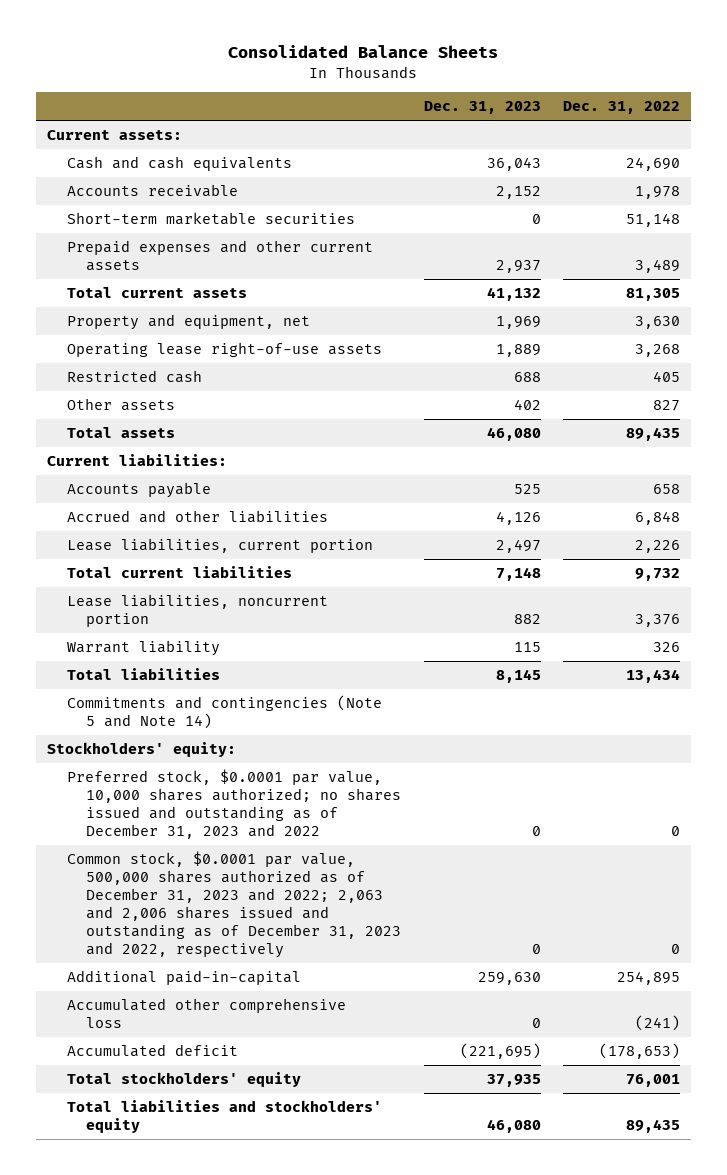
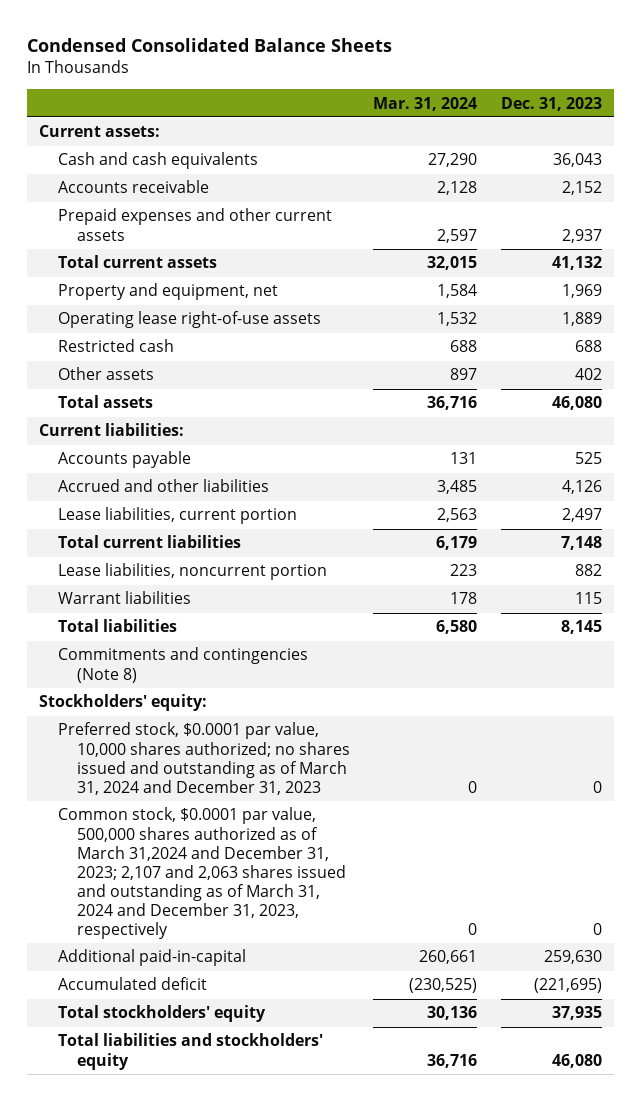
- Consolidated Balance Sheets
+ Condensed Consolidated Balance Sheets
- | Dec. 31, 2023 | Dec. 31, 2022
+ | Mar. 31, 2024 | Dec. 31, 2023
- Short-term marketable securities | 0 | 51,148
- Warrant liability | 115 | 326
+ Warrant liabilities | 178 | 115
- Commitments and contingencies (Note 5 and Note 14)
+ Commitments and contingencies (Note 8)
- Preferred stock, $0.0001 par value, 10,000 shares authorized; no shares issued and outstanding as of December 31, 2023 and 2022 | 0 | 0
- Common stock, $0.0001 par value, 500,000 shares authorized as of December 31, 2023 and 2022; 2,063 and 2,006 shares issued and outstanding as of December 31, 2023 and 2022, respectively | 0 | 0
+ Preferred stock, $0.0001 par value, 10,000 shares authorized; no shares issued and outstanding as of March 31, 2024 and December 31, 2023 | 0 | 0
+ Common stock, $0.0001 par value, 500,000 shares authorized as of March 31,2024 and December 31, 2023; 2,107 and 2,063 shares issued and outstanding as of March 31, 2024 and December 31, 2023, respectively | 0 | 0
- Accumulated other comprehensive loss | 0 | (241)

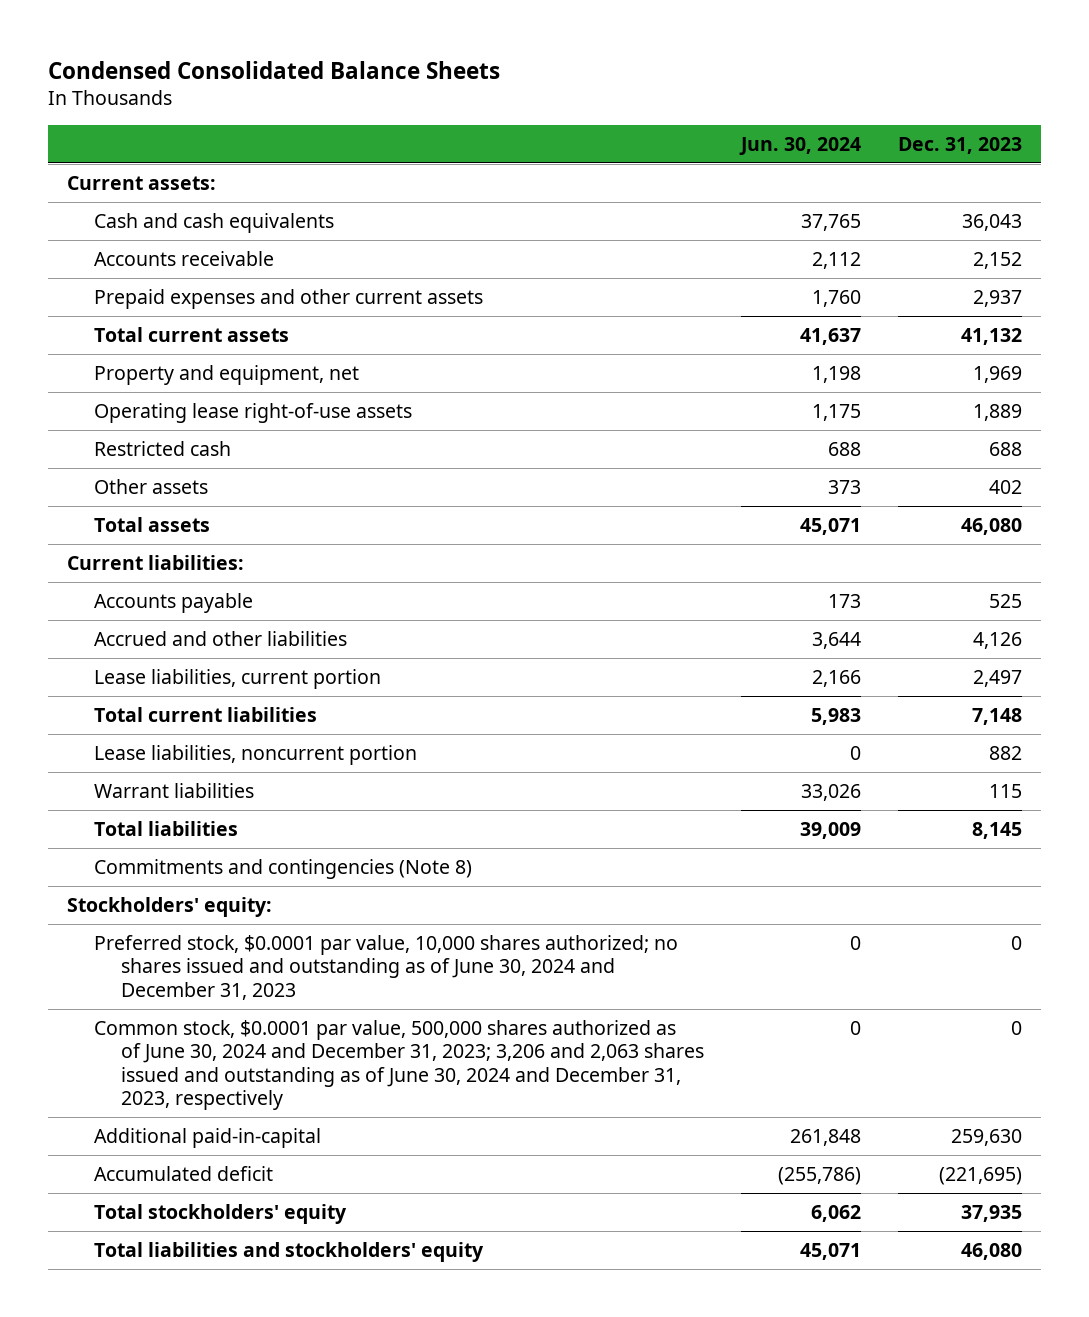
- | Mar. 31, 2024 | Dec. 31, 2023
+ | Jun. 30, 2024 | Dec. 31, 2023
- Preferred stock, $0.0001 par value, 10,000 shares authorized; no shares issued and outstanding as of March 31, 2024 and December 31, 2023 | 0 | 0
- Common stock, $0.0001 par value, 500,000 shares authorized as of March 31,2024 and December 31, 2023; 2,107 and 2,063 shares issued and outstanding as of March 31, 2024 and December 31, 2023, respectively | 0 | 0
+ Preferred stock, $0.0001 par value, 10,000 shares authorized; no shares issued and outstanding as of June 30, 2024 and December 31, 2023 | 0 | 0
+ Common stock, $0.0001 par value, 500,000 shares authorized as of June 30, 2024 and December 31, 2023; 3,206 and 2,063 shares issued and outstanding as of June 30, 2024 and December 31, 2023, respectively | 0 | 0

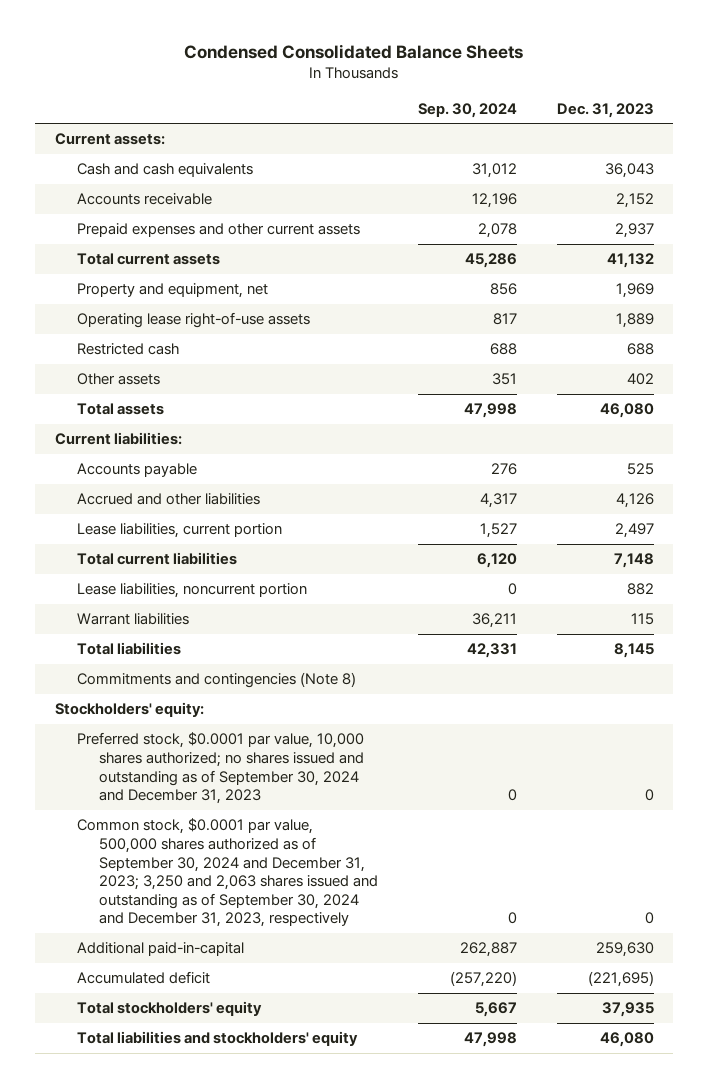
- | Jun. 30, 2024 | Dec. 31, 2023
+ | Sep. 30, 2024 | Dec. 31, 2023
- Preferred stock, $0.0001 par value, 10,000 shares authorized; no shares issued and outstanding as of June 30, 2024 and December 31, 2023 | 0 | 0
- Common stock, $0.0001 par value, 500,000 shares authorized as of June 30, 2024 and December 31, 2023; 3,206 and 2,063 shares issued and outstanding as of June 30, 2024 and December 31, 2023, respectively | 0 | 0
+ Preferred stock, $0.0001 par value, 10,000 shares authorized; no shares issued and outstanding as of September 30, 2024 and December 31, 2023 | 0 | 0
+ Common stock, $0.0001 par value, 500,000 shares authorized as of September 30, 2024 and December 31, 2023; 3,250 and 2,063 shares issued and outstanding as of September 30, 2024 and December 31, 2023, respectively | 0 | 0

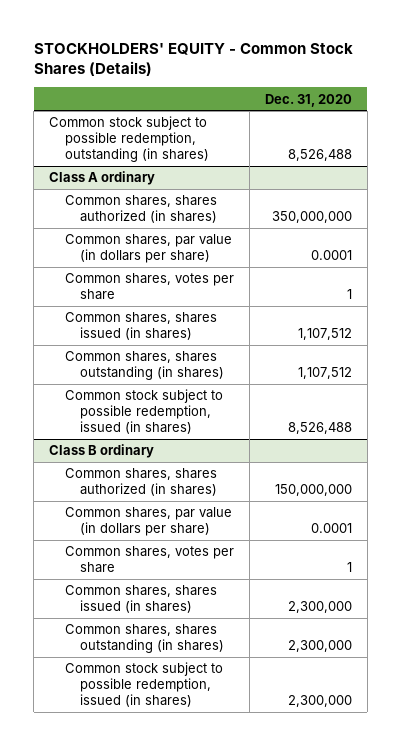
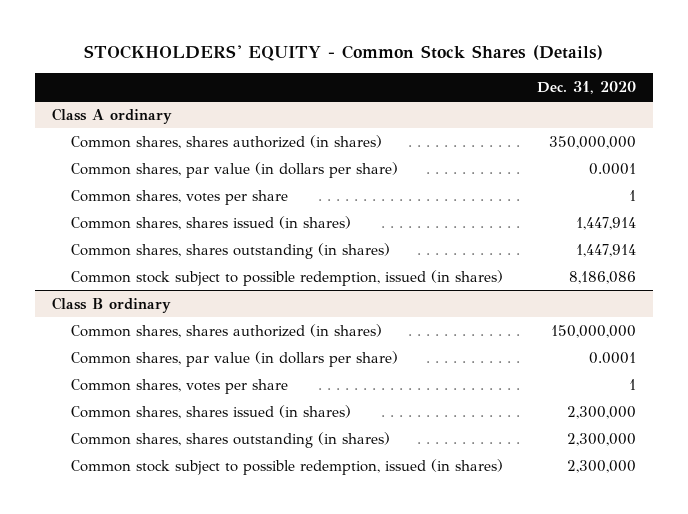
- Common stock subject to possible redemption, outstanding (in shares) | 8,526,488
@ Class A ordinary
- Common shares, shares issued (in shares) | 1,107,512
- Common shares, shares outstanding (in shares) | 1,107,512
- Common stock subject to possible redemption, issued (in shares) | 8,526,488
+ Common shares, shares issued (in shares) | 1,447,914
+ Common shares, shares outstanding (in shares) | 1,447,914
+ Common stock subject to possible redemption, issued (in shares) | 8,186,086

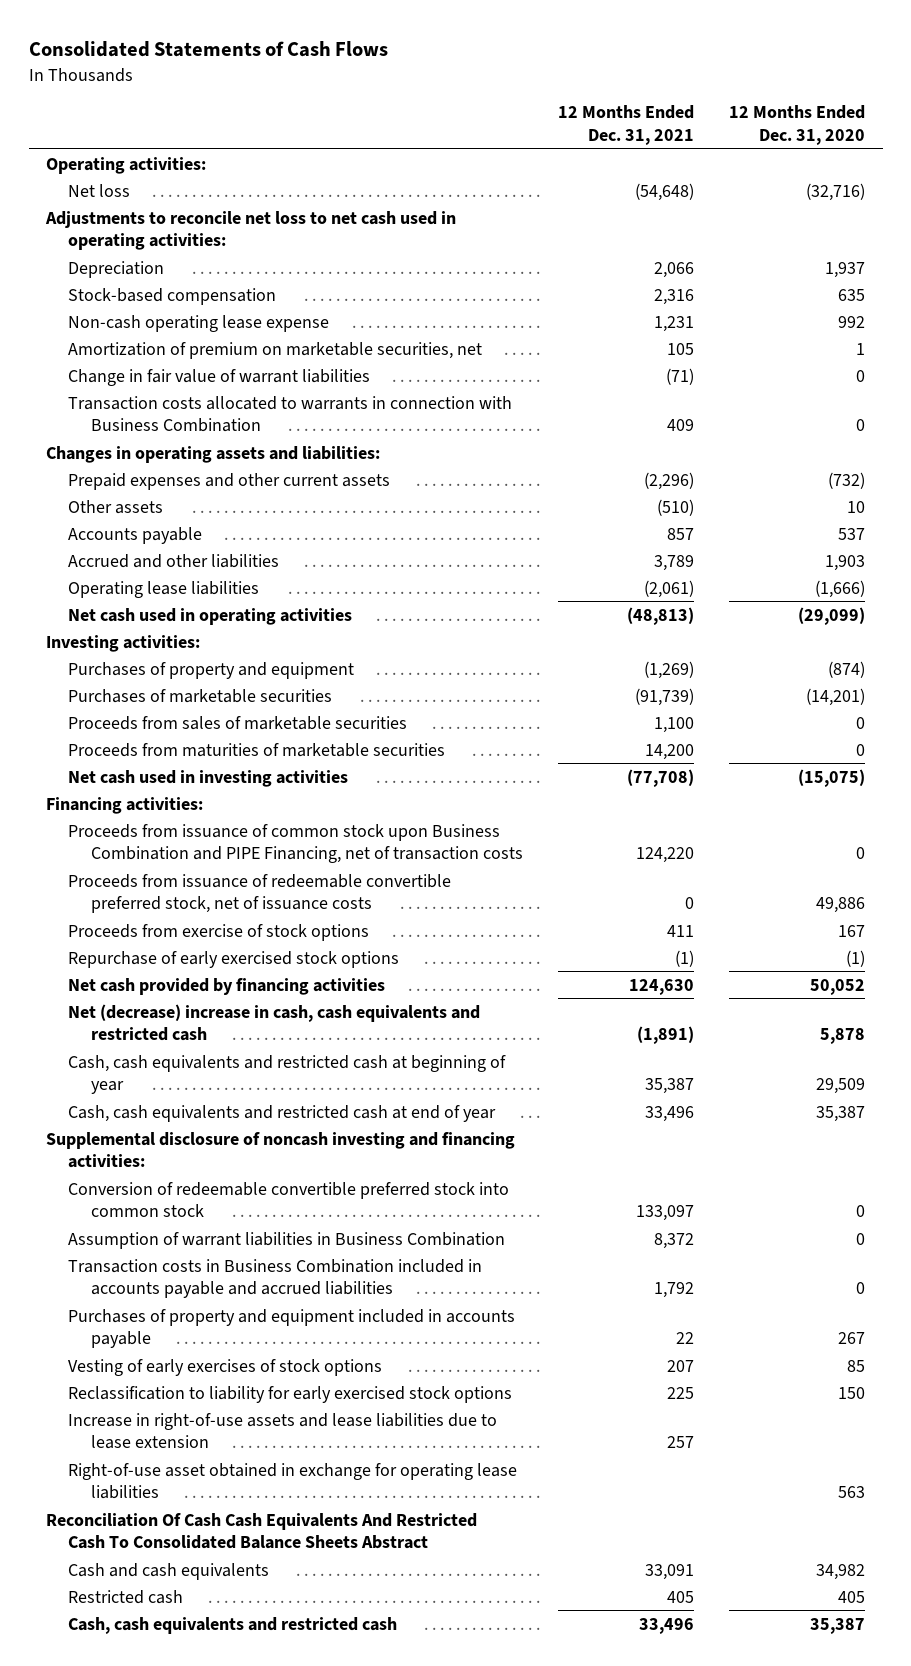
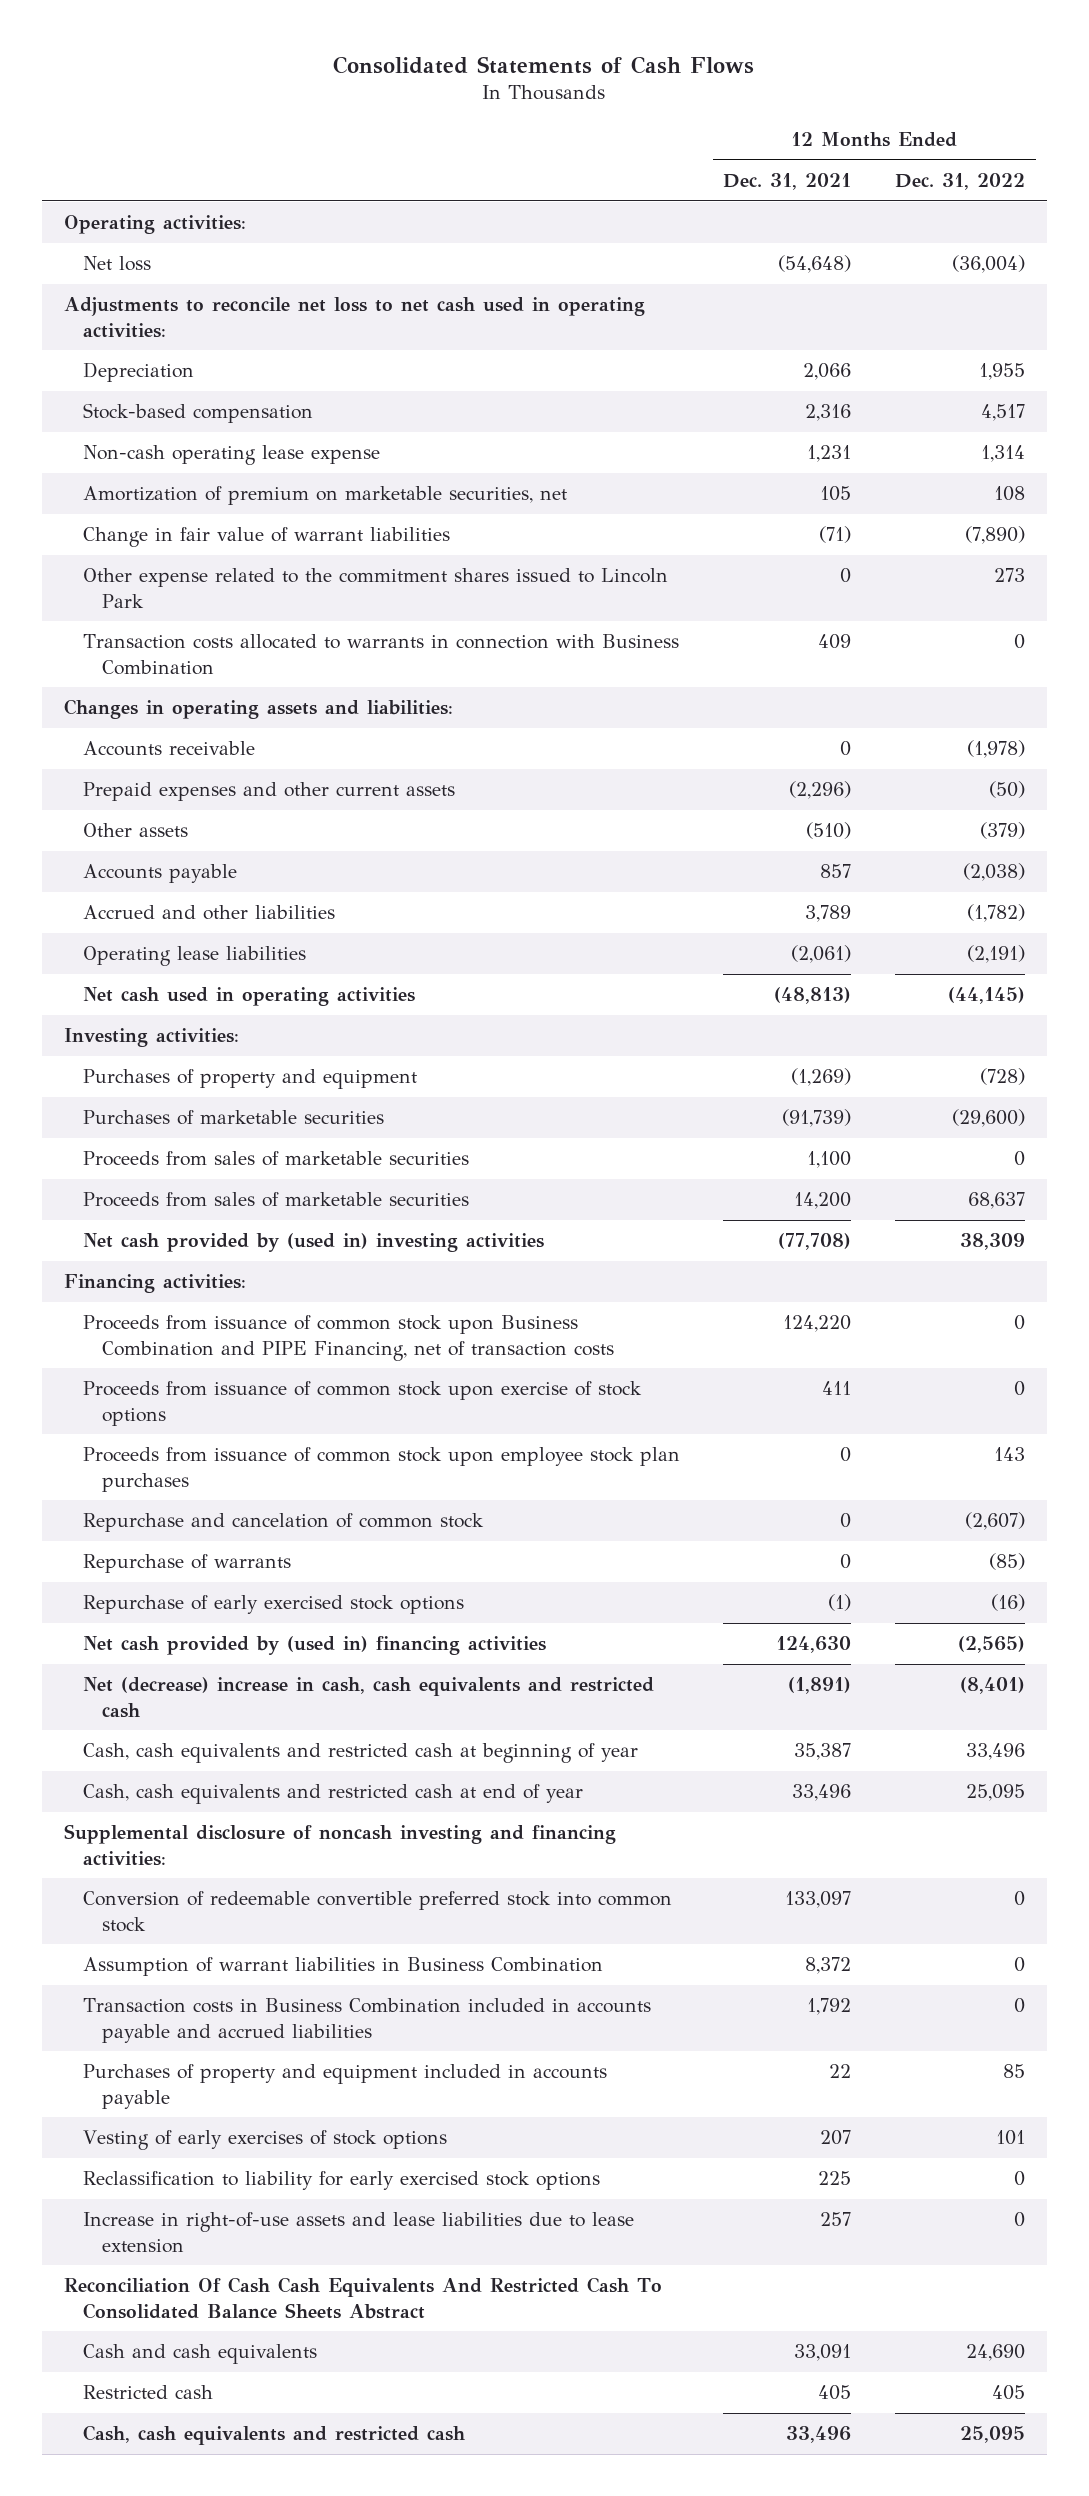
- | 12 Months Ended Dec. 31, 2021 | 12 Months Ended Dec. 31, 2020
+ | 12 Months Ended Dec. 31, 2021 | 12 Months Ended Dec. 31, 2022
+ Other expense related to the commitment shares issued to Lincoln Park | 0 | 273
+ Accounts receivable | 0 | (1,978)
- Proceeds from maturities of marketable securities | 14,200 | 0
- Net cash used in investing activities | (77,708) | (15,075)
+ Proceeds from sales of marketable securities | 14,200 | 68,637
+ Net cash provided by (used in) investing activities | (77,708) | 38,309
- Proceeds from issuance of redeemable convertible preferred stock, net of issuance costs | 0 | 49,886
- Proceeds from exercise of stock options | 411 | 167
+ Proceeds from issuance of common stock upon exercise of stock options | 411 | 0
+ Proceeds from issuance of common stock upon employee stock plan purchases | 0 | 143
+ Repurchase and cancelation of common stock | 0 | (2,607)
+ Repurchase of warrants | 0 | (85)
- Net cash provided by financing activities | 124,630 | 50,052
+ Net cash provided by (used in) financing activities | 124,630 | (2,565)
- Right-of-use asset obtained in exchange for operating lease liabilities | | 563

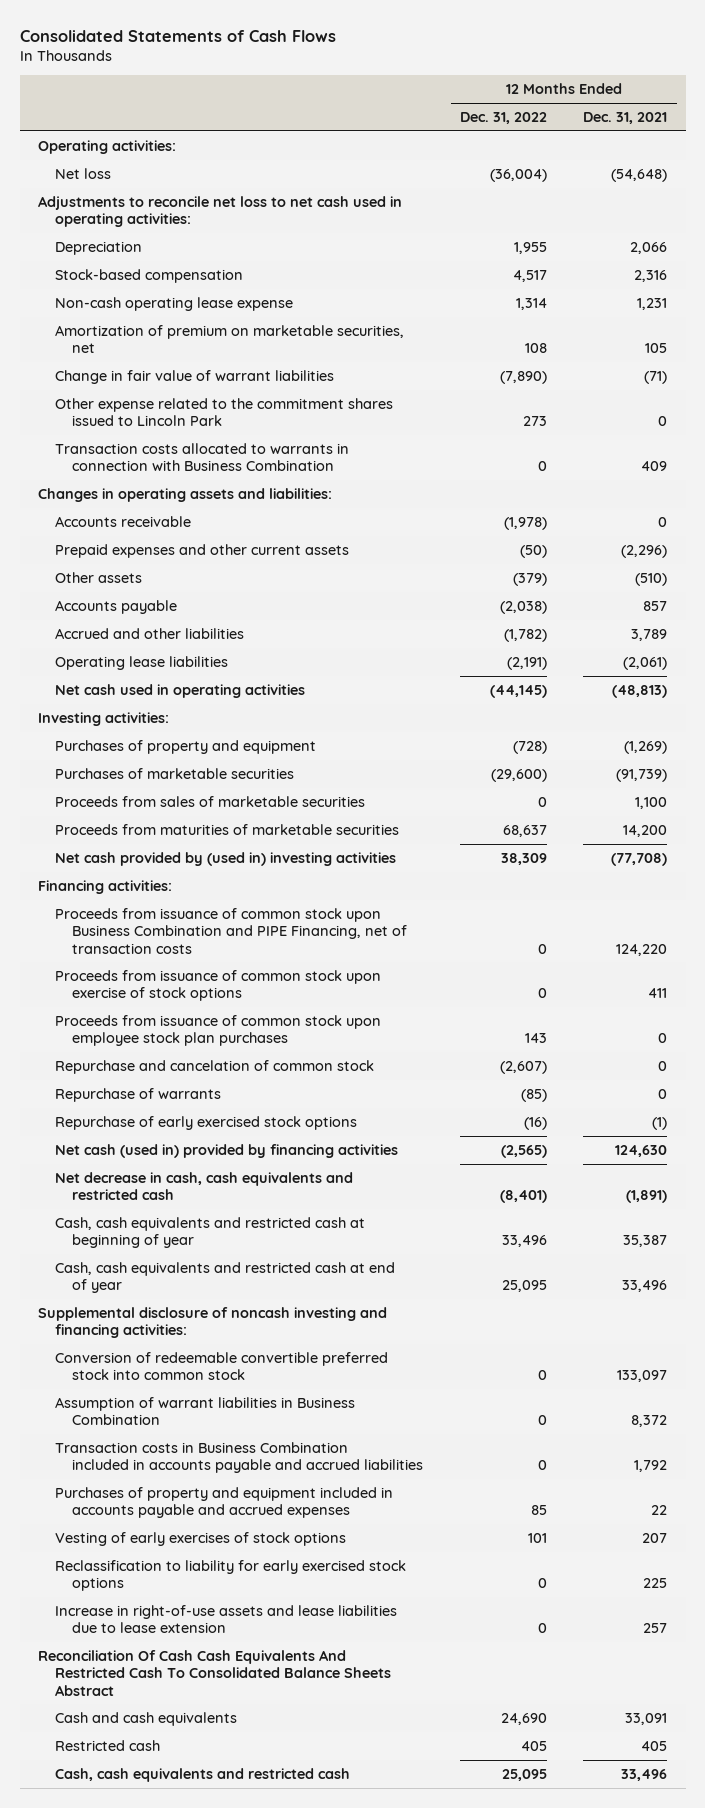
- | 12 Months Ended Dec. 31, 2021 | 12 Months Ended Dec. 31, 2022
+ | 12 Months Ended Dec. 31, 2022 | 12 Months Ended Dec. 31, 2021
- Proceeds from sales of marketable securities | 14,200 | 68,637
+ Proceeds from maturities of marketable securities | 68,637 | 14,200
- Net cash provided by (used in) financing activities | 124,630 | (2,565)
- Net (decrease) increase in cash, cash equivalents and restricted cash | (1,891) | (8,401)
+ Net cash (used in) provided by financing activities | (2,565) | 124,630
+ Net decrease in cash, cash equivalents and restricted cash | (8,401) | (1,891)
- Purchases of property and equipment included in accounts payable | 22 | 85
+ Purchases of property and equipment included in accounts payable and accrued expenses | 85 | 22

